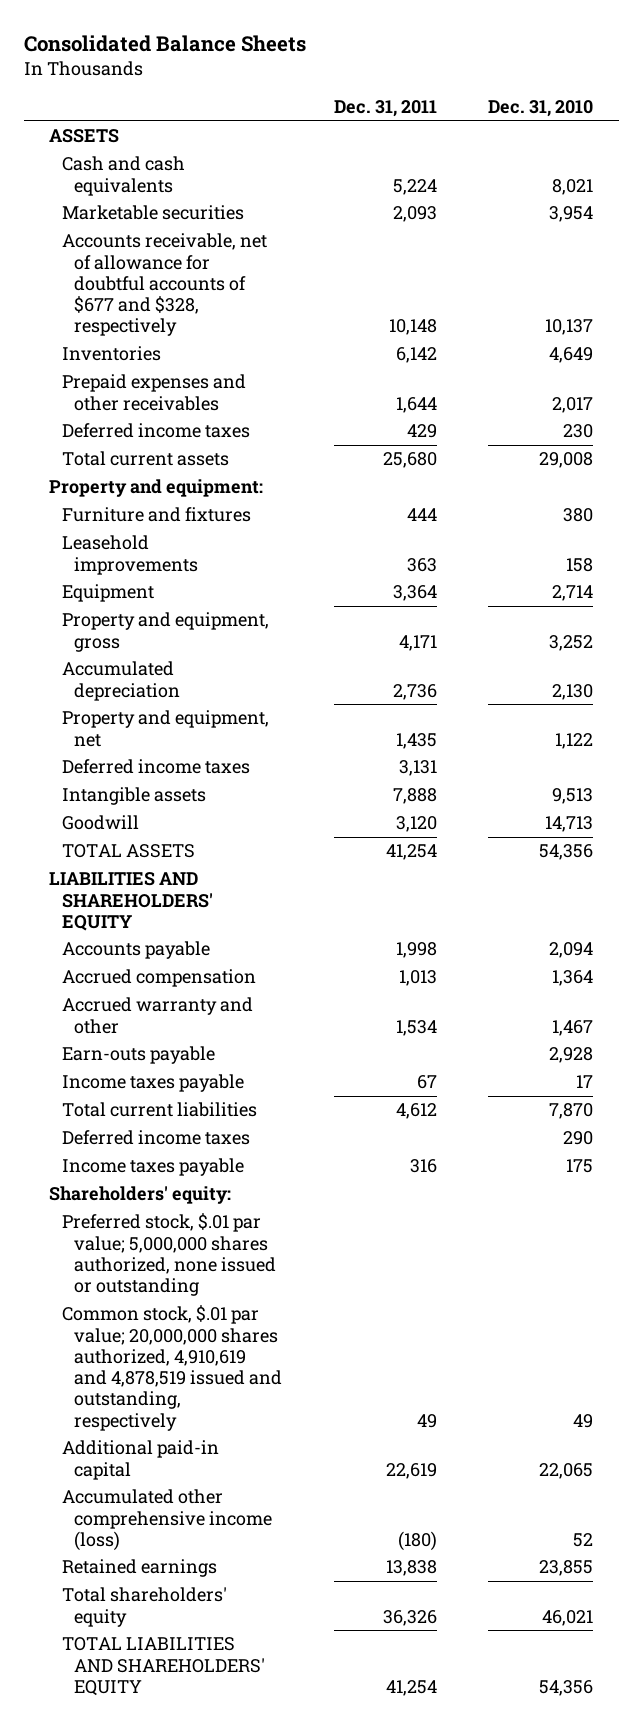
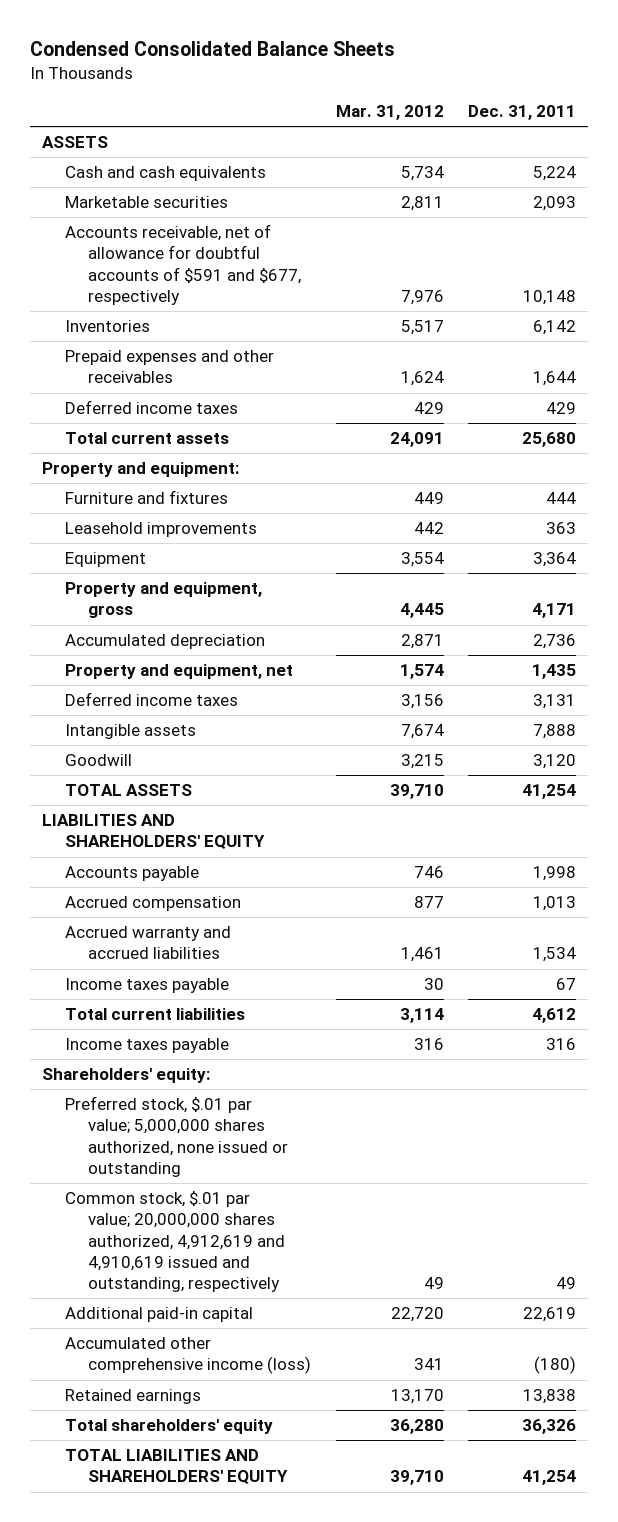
- Consolidated Balance Sheets
+ Condensed Consolidated Balance Sheets
- | Dec. 31, 2011 | Dec. 31, 2010
+ | Mar. 31, 2012 | Dec. 31, 2011
- Accounts receivable, net of allowance for doubtful accounts of $677 and $328, respectively | 10,148 | 10,137
+ Accounts receivable, net of allowance for doubtful accounts of $591 and $677, respectively | 7,976 | 10,148
- Accrued warranty and other | 1,534 | 1,467
- Earn-outs payable | | 2,928
+ Accrued warranty and accrued liabilities | 1,461 | 1,534
- Deferred income taxes | | 290
- Common stock, $.01 par value; 20,000,000 shares authorized, 4,910,619 and 4,878,519 issued and outstanding, respectively | 49 | 49
+ Common stock, $.01 par value; 20,000,000 shares authorized, 4,912,619 and 4,910,619 issued and outstanding, respectively | 49 | 49

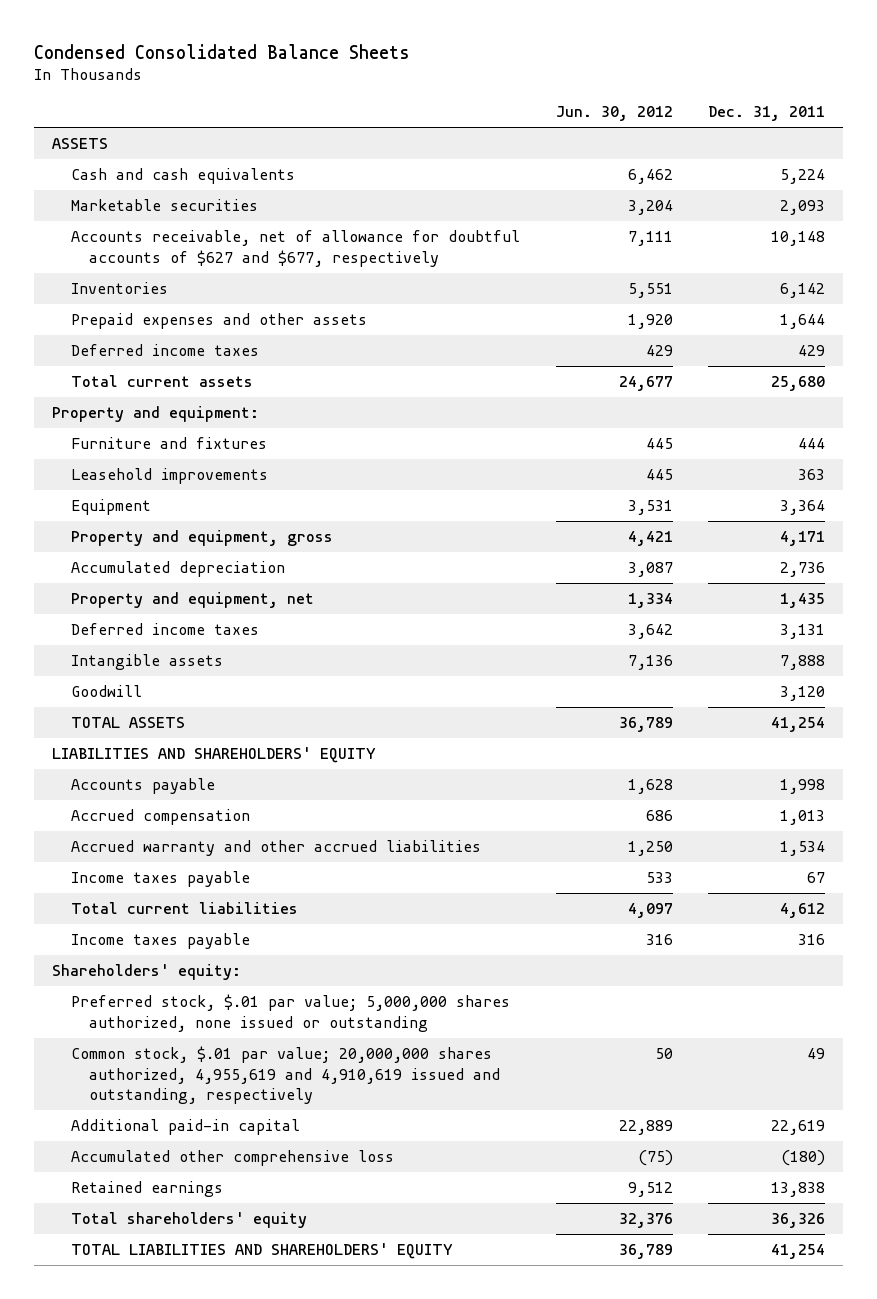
- | Mar. 31, 2012 | Dec. 31, 2011
+ | Jun. 30, 2012 | Dec. 31, 2011
- Accounts receivable, net of allowance for doubtful accounts of $591 and $677, respectively | 7,976 | 10,148
+ Accounts receivable, net of allowance for doubtful accounts of $627 and $677, respectively | 7,111 | 10,148
- Prepaid expenses and other receivables | 1,624 | 1,644
+ Prepaid expenses and other assets | 1,920 | 1,644
- Accrued warranty and accrued liabilities | 1,461 | 1,534
+ Accrued warranty and other accrued liabilities | 1,250 | 1,534
- Common stock, $.01 par value; 20,000,000 shares authorized, 4,912,619 and 4,910,619 issued and outstanding, respectively | 49 | 49
+ Common stock, $.01 par value; 20,000,000 shares authorized, 4,955,619 and 4,910,619 issued and outstanding, respectively | 50 | 49
- Accumulated other comprehensive income (loss) | 341 | (180)
+ Accumulated other comprehensive loss | (75) | (180)

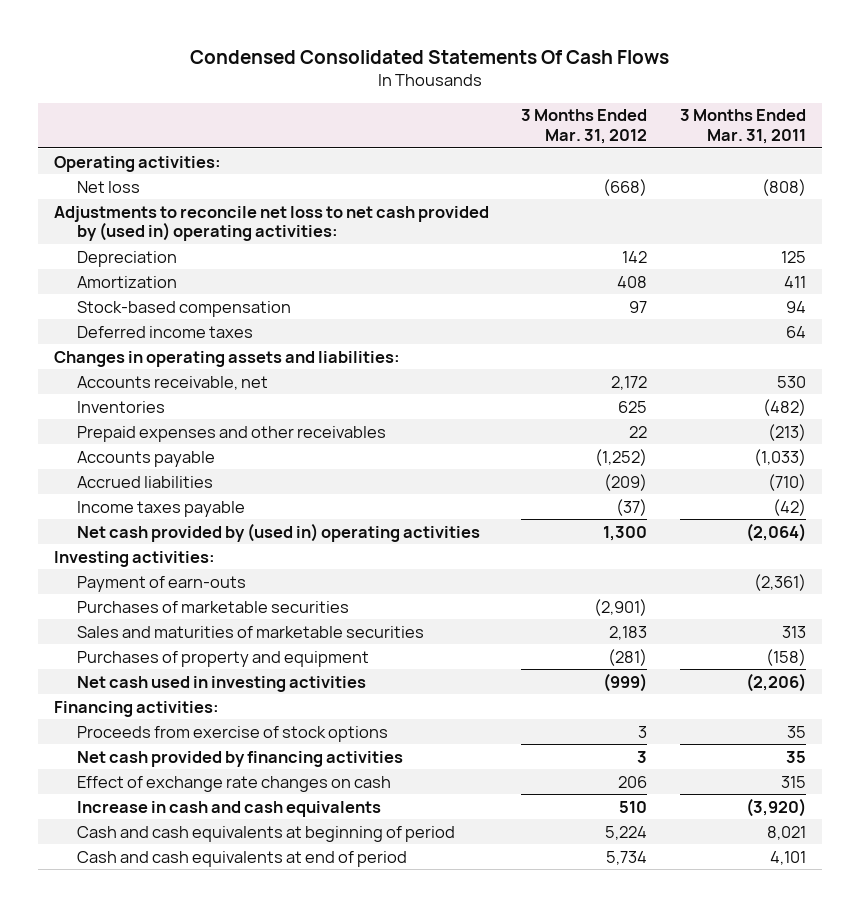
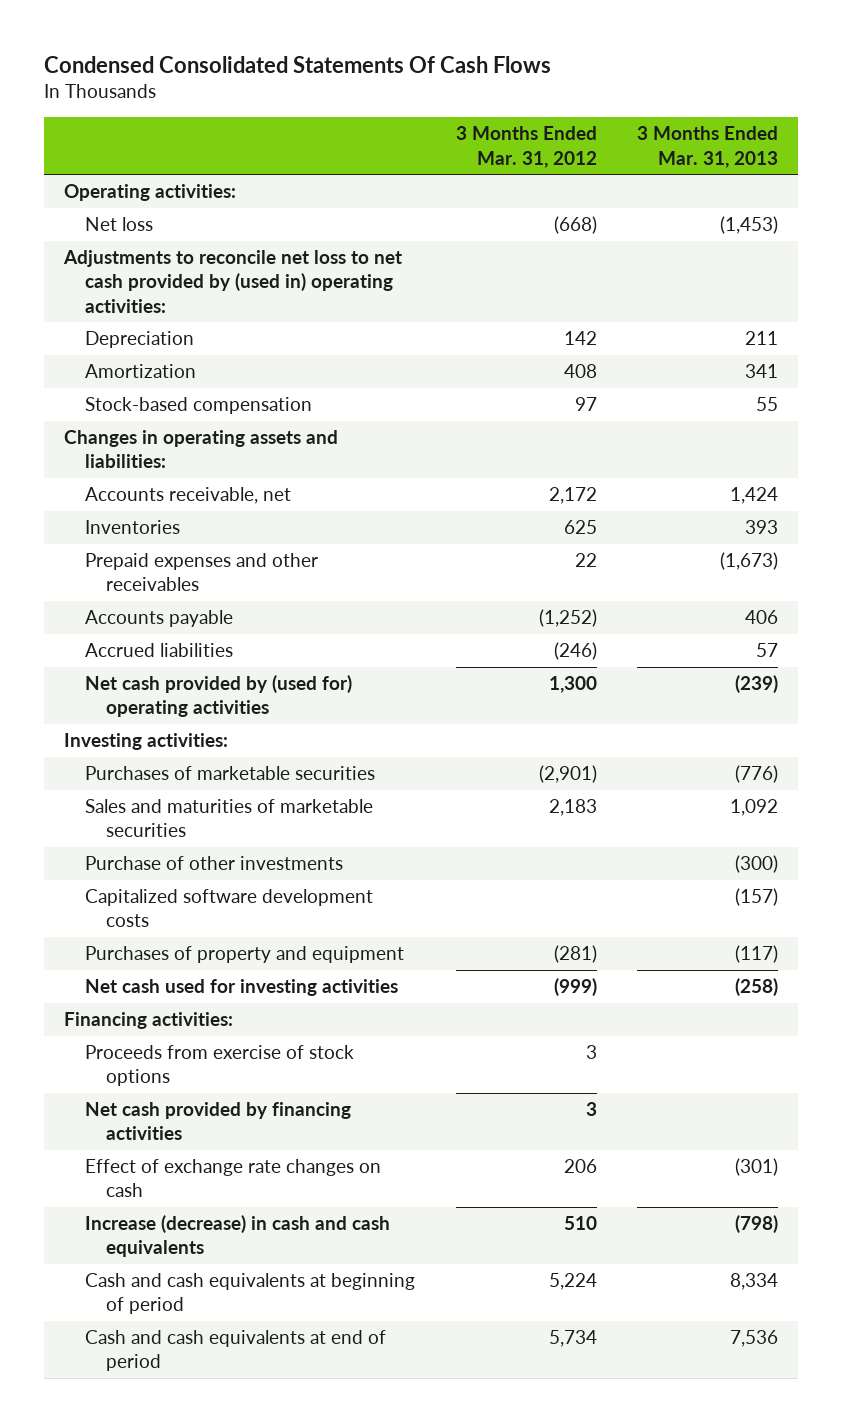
- | 3 Months Ended Mar. 31, 2012 | 3 Months Ended Mar. 31, 2011
+ | 3 Months Ended Mar. 31, 2012 | 3 Months Ended Mar. 31, 2013
- Deferred income taxes | | 64
- Accrued liabilities | (209) | (710)
- Income taxes payable | (37) | (42)
- Net cash provided by (used in) operating activities | 1,300 | (2,064)
+ Accrued liabilities | (246) | 57
+ Net cash provided by (used for) operating activities | 1,300 | (239)
- Payment of earn-outs | | (2,361)
+ Purchase of other investments | | (300)
+ Capitalized software development costs | | (157)
- Net cash used in investing activities | (999) | (2,206)
+ Net cash used for investing activities | (999) | (258)
- Increase in cash and cash equivalents | 510 | (3,920)
+ Increase (decrease) in cash and cash equivalents | 510 | (798)

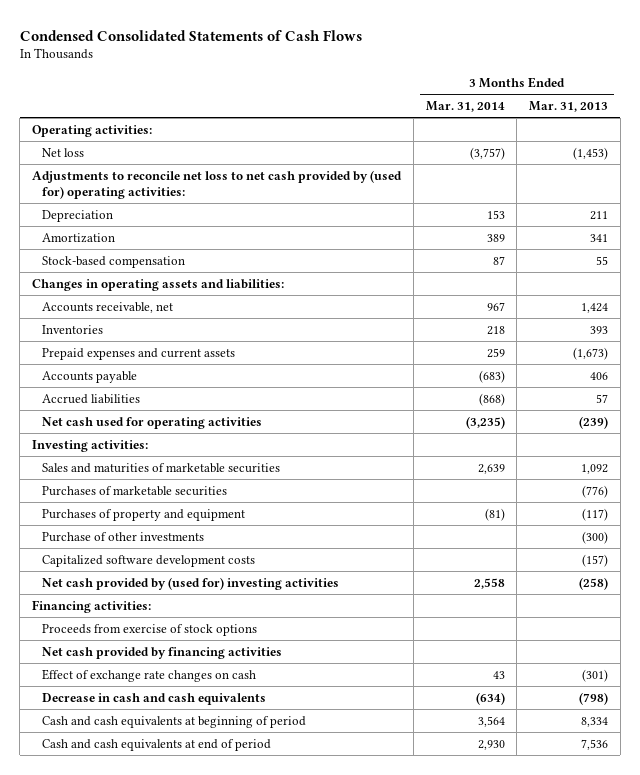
- Condensed Consolidated Statements Of Cash Flows
+ Condensed Consolidated Statements of Cash Flows
- | 3 Months Ended Mar. 31, 2012 | 3 Months Ended Mar. 31, 2013
+ | 3 Months Ended Mar. 31, 2014 | 3 Months Ended Mar. 31, 2013
- Adjustments to reconcile net loss to net cash provided by (used in) operating activities:
+ Adjustments to reconcile net loss to net cash provided by (used for) operating activities:
- Prepaid expenses and other receivables | 22 | (1,673)
+ Prepaid expenses and current assets | 259 | (1,673)
- Net cash provided by (used for) operating activities | 1,300 | (239)
+ Net cash used for operating activities | (3,235) | (239)
moved down: Purchases of marketable securities | | (776)
moved up: Purchases of property and equipment | (81) | (117)
- Net cash used for investing activities | (999) | (258)
+ Net cash provided by (used for) investing activities | 2,558 | (258)
- Increase (decrease) in cash and cash equivalents | 510 | (798)
+ Decrease in cash and cash equivalents | (634) | (798)

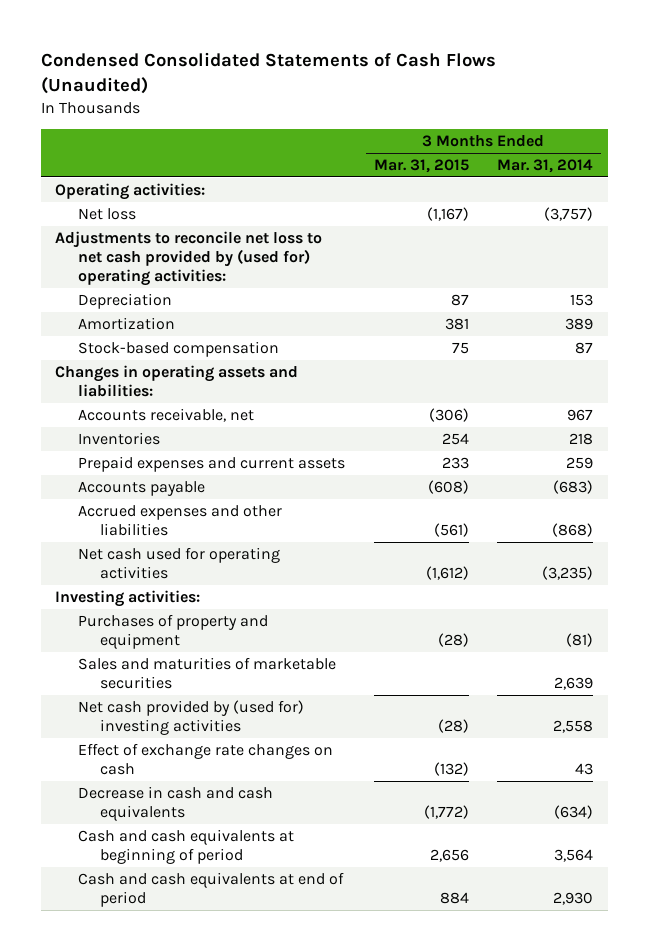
- Condensed Consolidated Statements of Cash Flows
+ Condensed Consolidated Statements of Cash Flows (Unaudited)
- | 3 Months Ended Mar. 31, 2014 | 3 Months Ended Mar. 31, 2013
+ | 3 Months Ended Mar. 31, 2015 | 3 Months Ended Mar. 31, 2014
- Accrued liabilities | (868) | 57
+ Accrued expenses and other liabilities | (561) | (868)
- Purchases of marketable securities | | (776)
- Purchase of other investments | | (300)
- Capitalized software development costs | | (157)
moved down: Sales and maturities of marketable securities | | 2,639
- Financing activities:
- Proceeds from exercise of stock options
- Net cash provided by financing activities

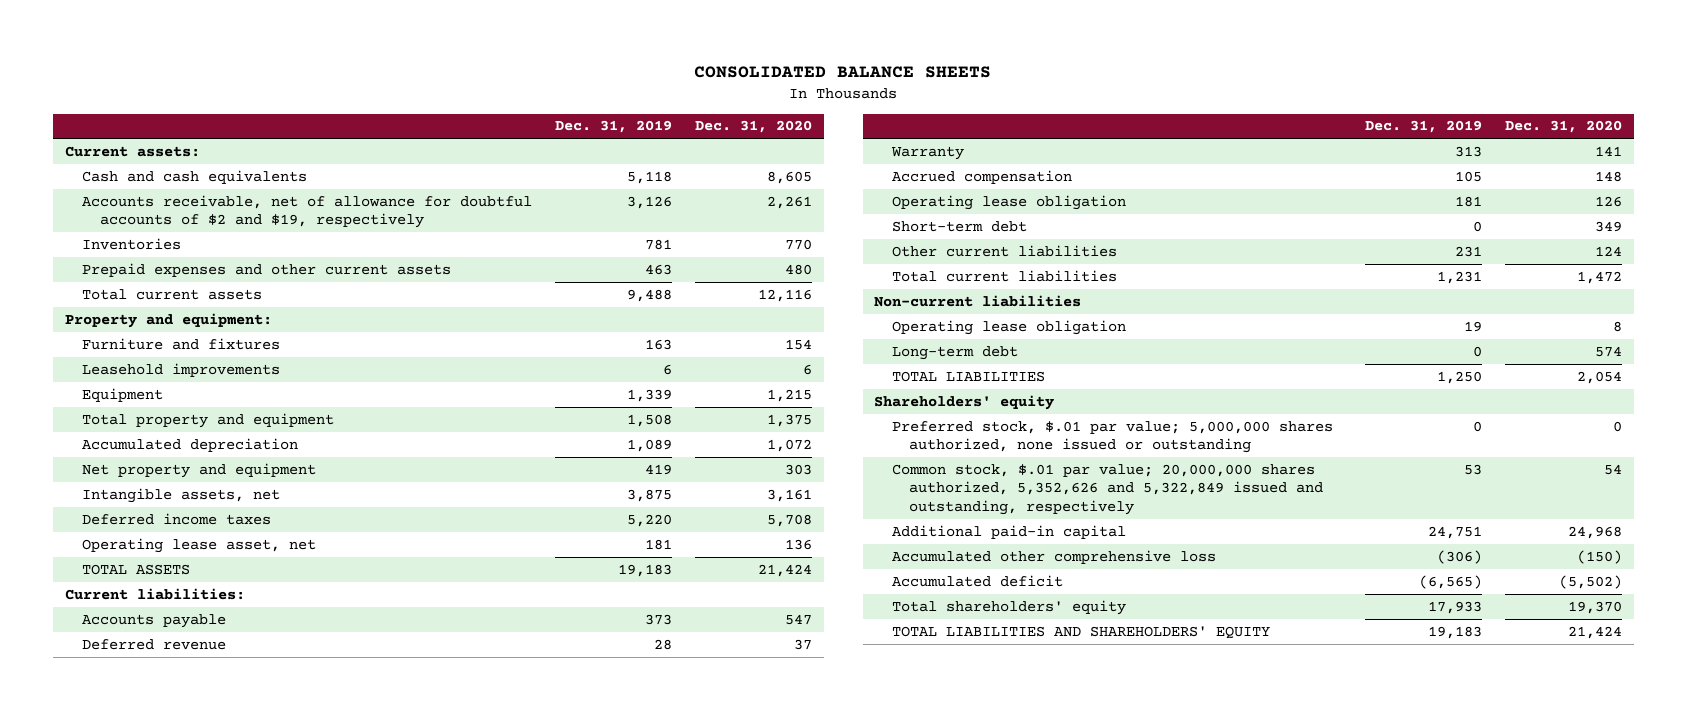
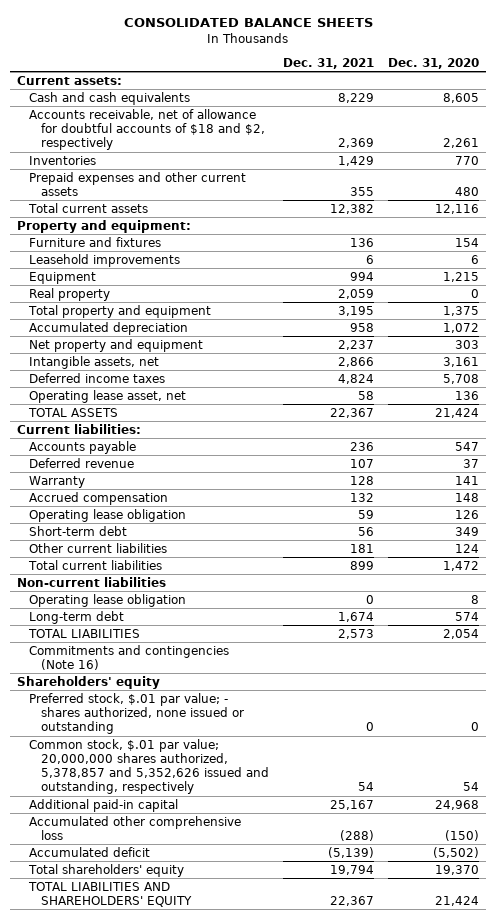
- | Dec. 31, 2019 | Dec. 31, 2020
+ | Dec. 31, 2021 | Dec. 31, 2020
- Accounts receivable, net of allowance for doubtful accounts of $2 and $19, respectively | 3,126 | 2,261
+ Accounts receivable, net of allowance for doubtful accounts of $18 and $2, respectively | 2,369 | 2,261
+ Real property | 2,059 | 0
+ Commitments and contingencies (Note 16)
- Preferred stock, $.01 par value; 5,000,000 shares authorized, none issued or outstanding | 0 | 0
- Common stock, $.01 par value; 20,000,000 shares authorized, 5,352,626 and 5,322,849 issued and outstanding, respectively | 53 | 54
+ Preferred stock, $.01 par value; - shares authorized, none issued or outstanding | 0 | 0
+ Common stock, $.01 par value; 20,000,000 shares authorized, 5,378,857 and 5,352,626 issued and outstanding, respectively | 54 | 54

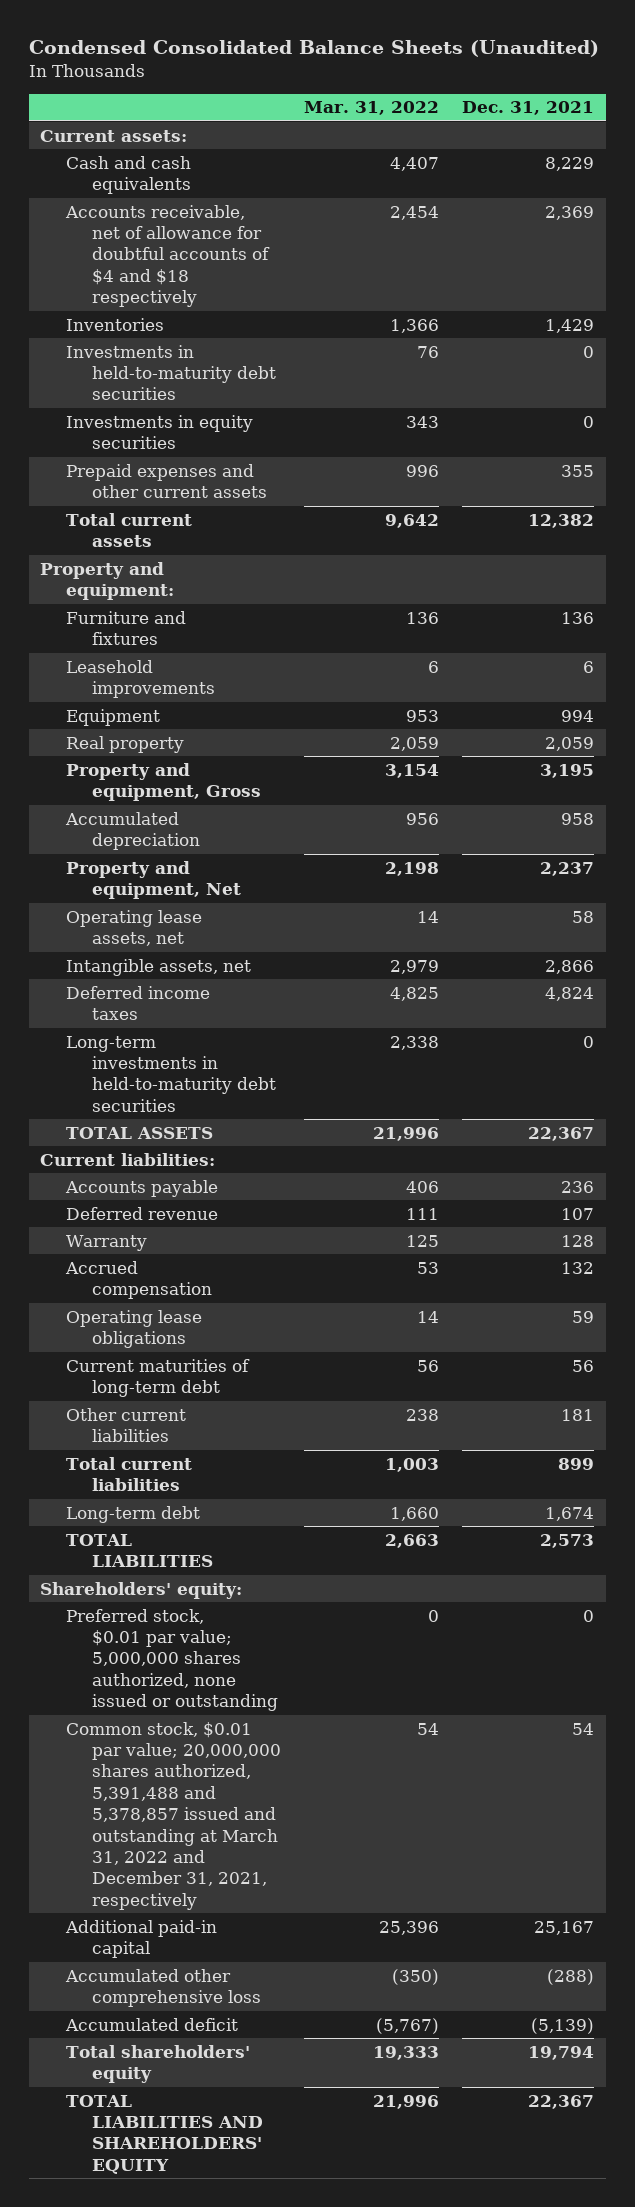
- CONSOLIDATED BALANCE SHEETS
+ Condensed Consolidated Balance Sheets (Unaudited)
- | Dec. 31, 2021 | Dec. 31, 2020
+ | Mar. 31, 2022 | Dec. 31, 2021
- Accounts receivable, net of allowance for doubtful accounts of $18 and $2, respectively | 2,369 | 2,261
+ Accounts receivable, net of allowance for doubtful accounts of $4 and $18 respectively | 2,454 | 2,369
+ Investments in held-to-maturity debt securities | 76 | 0
+ Investments in equity securities | 343 | 0
- Total property and equipment | 3,195 | 1,375
+ Property and equipment, Gross | 3,154 | 3,195
- Net property and equipment | 2,237 | 303
+ Property and equipment, Net | 2,198 | 2,237
+ Operating lease assets, net | 14 | 58
- Operating lease asset, net | 58 | 136
+ Long-term investments in held-to-maturity debt securities | 2,338 | 0
- Operating lease obligation | 59 | 126
- Short-term debt | 56 | 349
+ Operating lease obligations | 14 | 59
+ Current maturities of long-term debt | 56 | 56
- Non-current liabilities
- Operating lease obligation | 0 | 8
- Commitments and contingencies (Note 16)
- Shareholders' equity
- Preferred stock, $.01 par value; - shares authorized, none issued or outstanding | 0 | 0
- Common stock, $.01 par value; 20,000,000 shares authorized, 5,378,857 and 5,352,626 issued and outstanding, respectively | 54 | 54
+ Shareholders' equity:
+ Preferred stock, $0.01 par value; 5,000,000 shares authorized, none issued or outstanding | 0 | 0
+ Common stock, $0.01 par value; 20,000,000 shares authorized, 5,391,488 and 5,378,857 issued and outstanding at March 31, 2022 and December 31, 2021, respectively | 54 | 54

